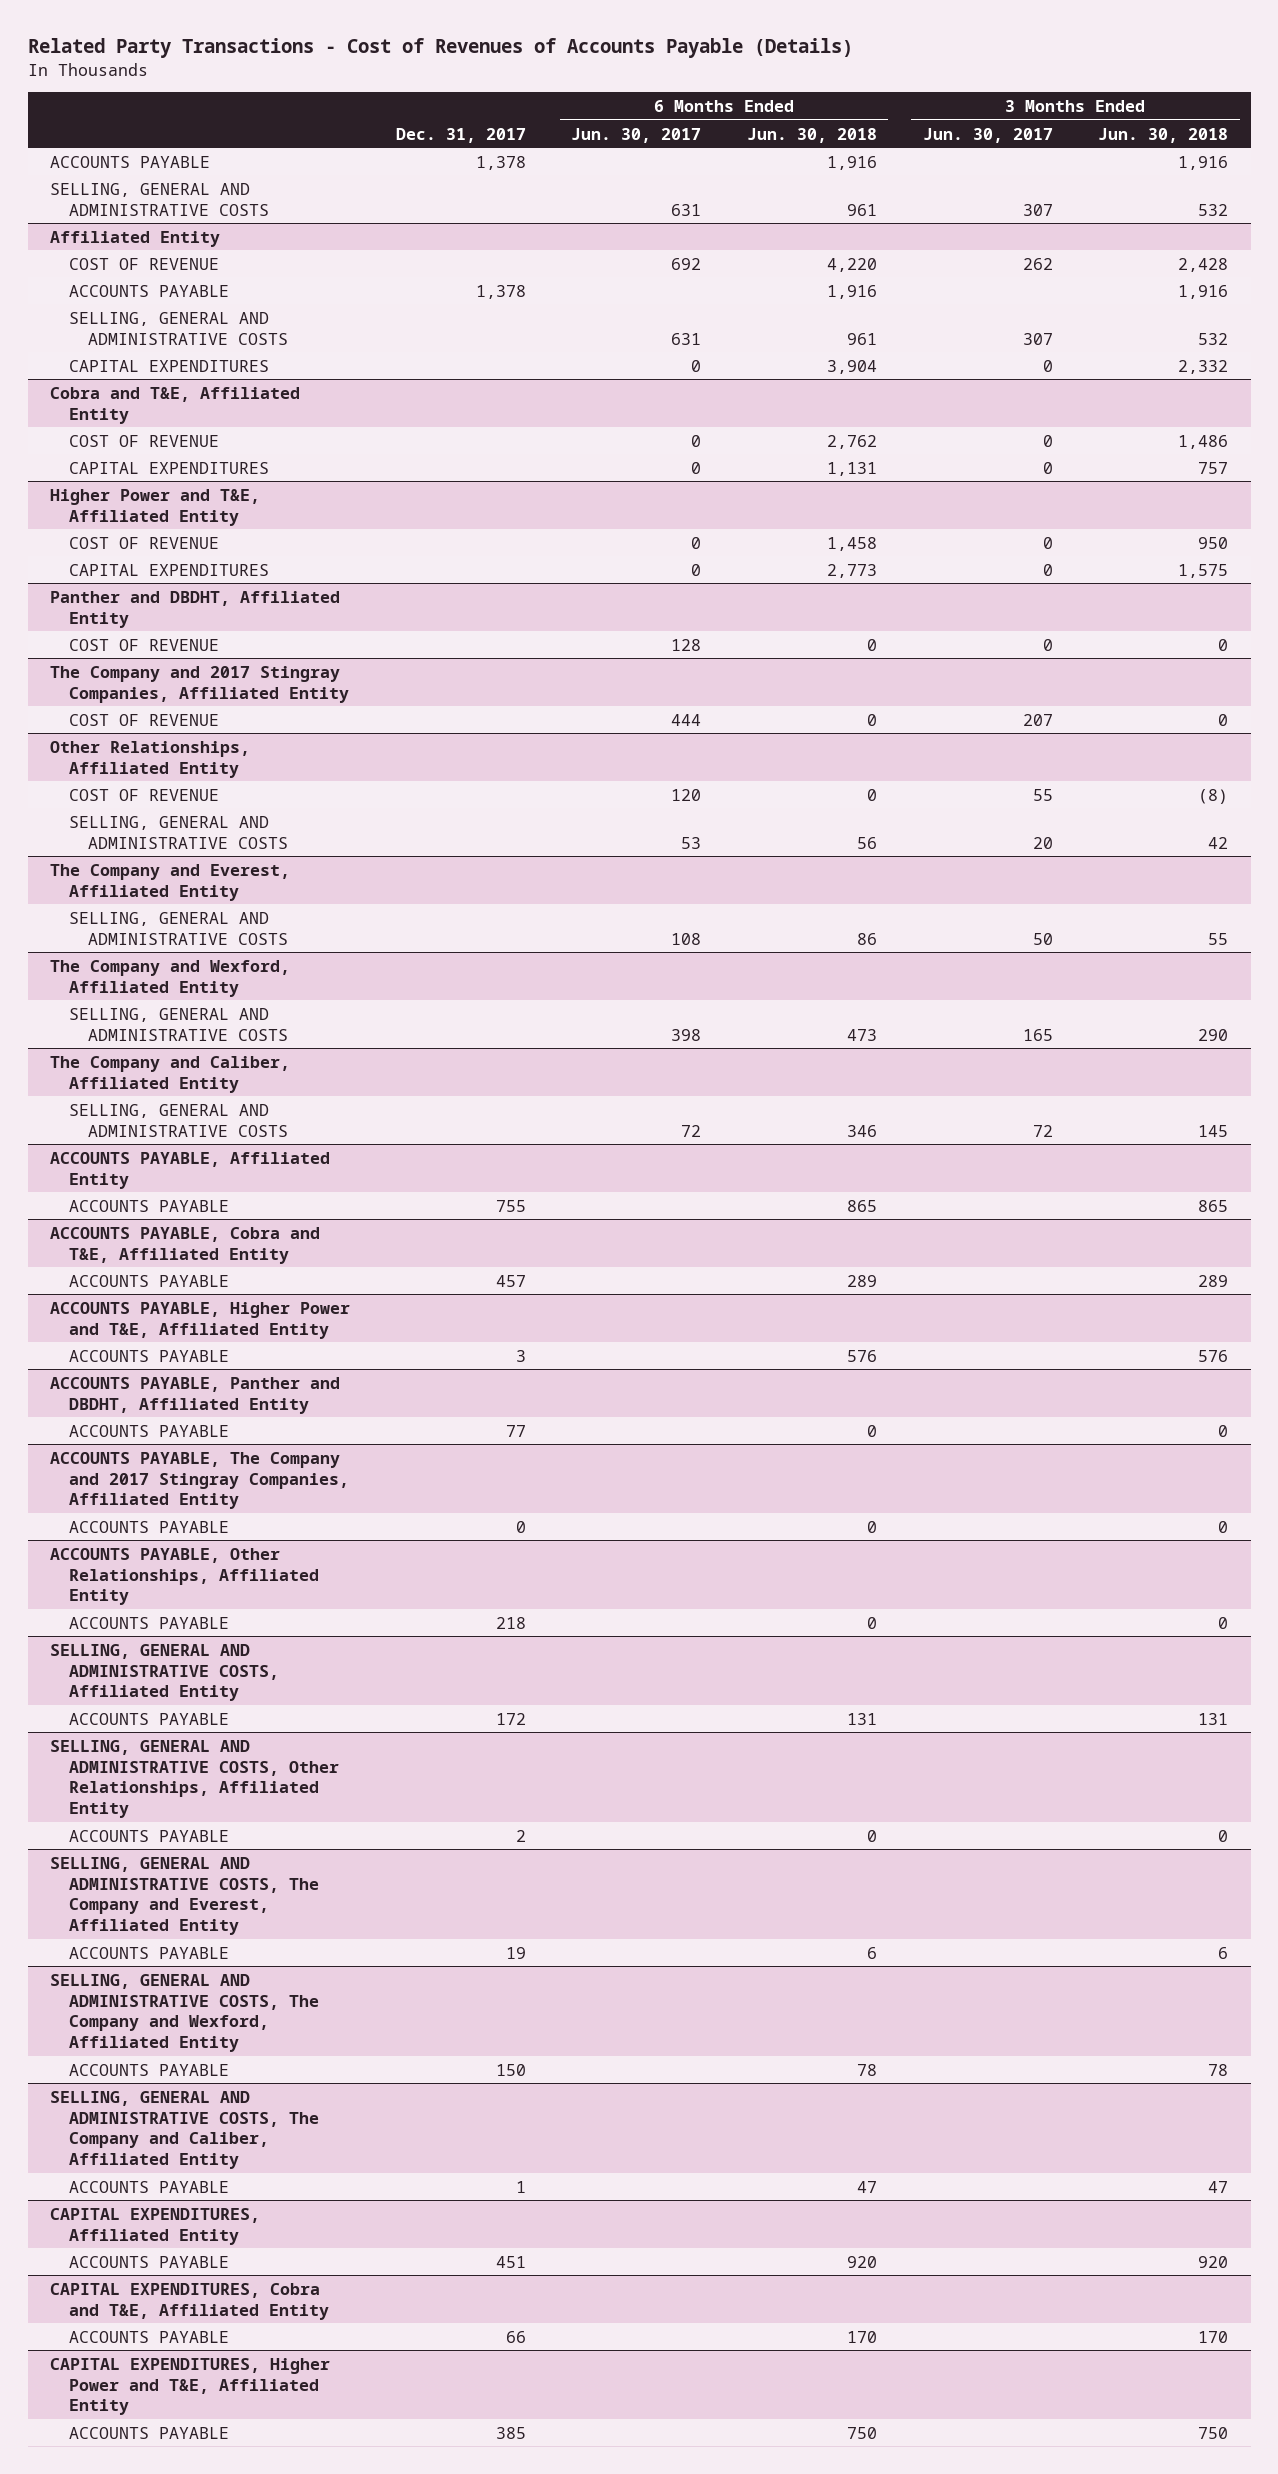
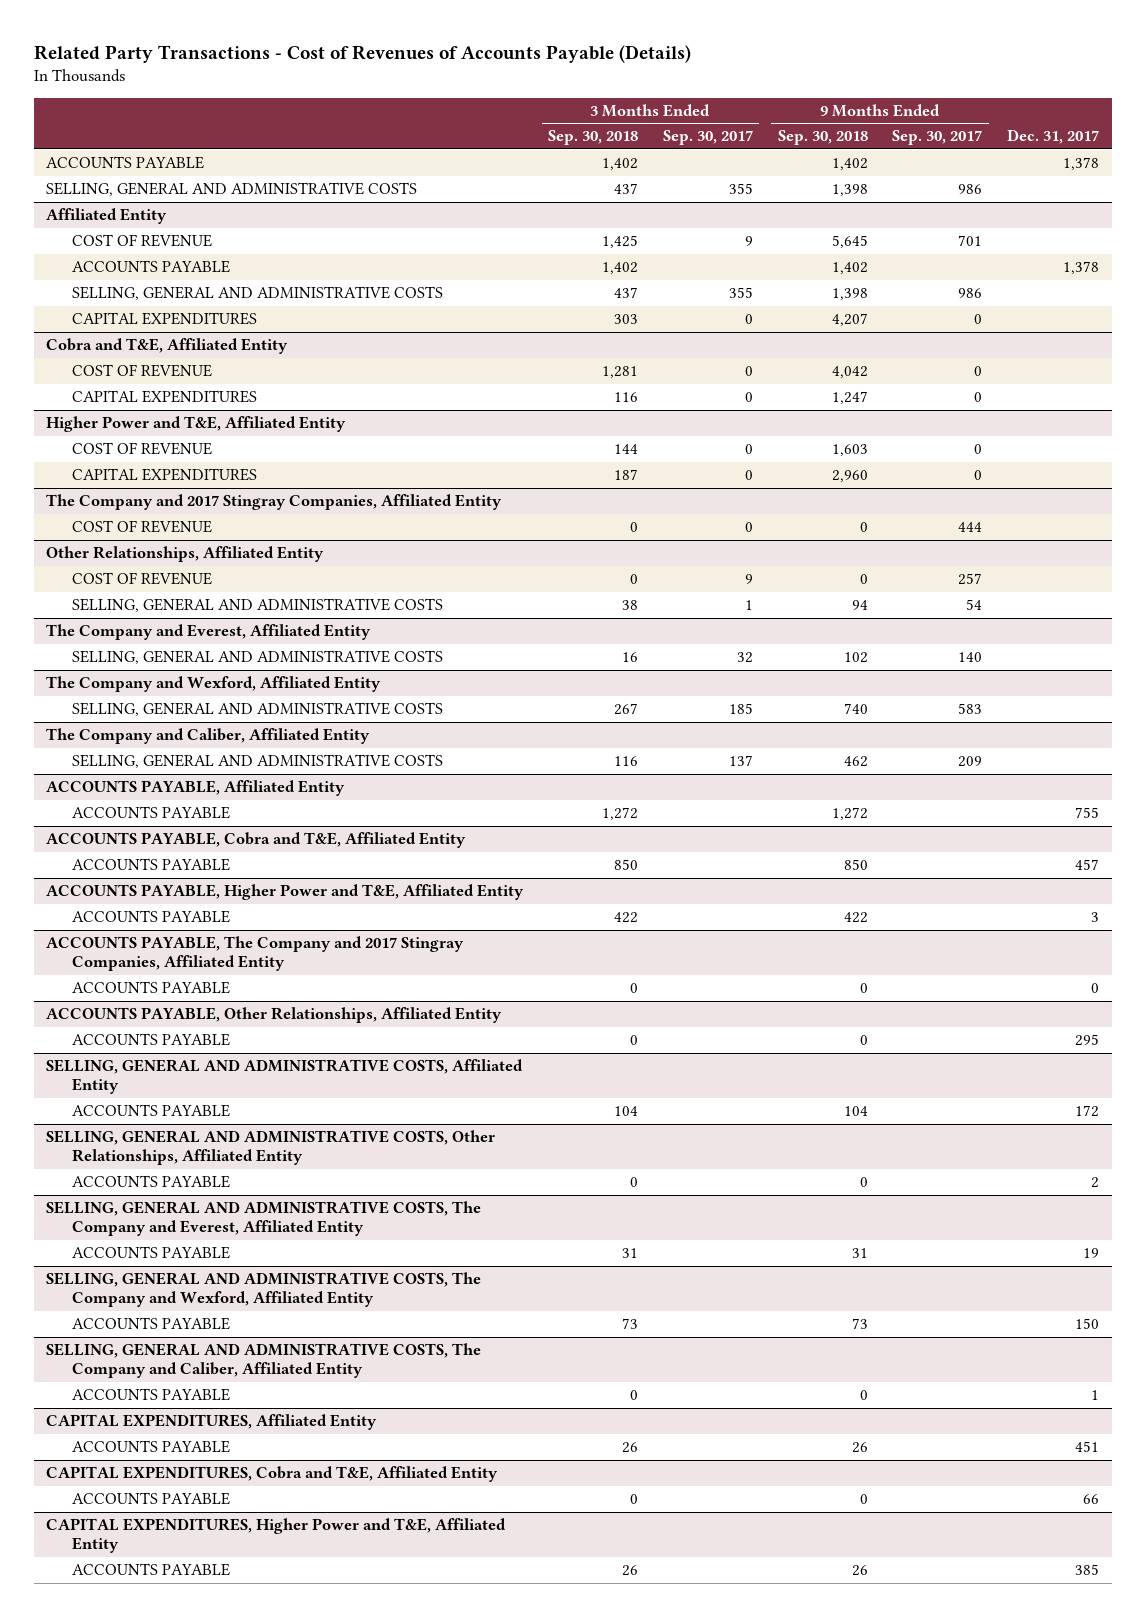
- | Dec. 31, 2017 | 6 Months Ended Jun. 30, 2017 | 6 Months Ended Jun. 30, 2018 | 3 Months Ended Jun. 30, 2017 | 3 Months Ended Jun. 30, 2018
+ | 3 Months Ended Sep. 30, 2018 | 3 Months Ended Sep. 30, 2017 | 9 Months Ended Sep. 30, 2018 | 9 Months Ended Sep. 30, 2017 | Dec. 31, 2017
- Panther and DBDHT, Affiliated Entity
- COST OF REVENUE | | 128 | 0 | 0 | 0
- ACCOUNTS PAYABLE, Panther and DBDHT, Affiliated Entity
- ACCOUNTS PAYABLE | 77 | | 0 | | 0
@ ACCOUNTS PAYABLE, Other Relationships, Affiliated Entity
- ACCOUNTS PAYABLE | 218 | | 0 | | 0
+ ACCOUNTS PAYABLE | 0 | | 0 | | 295

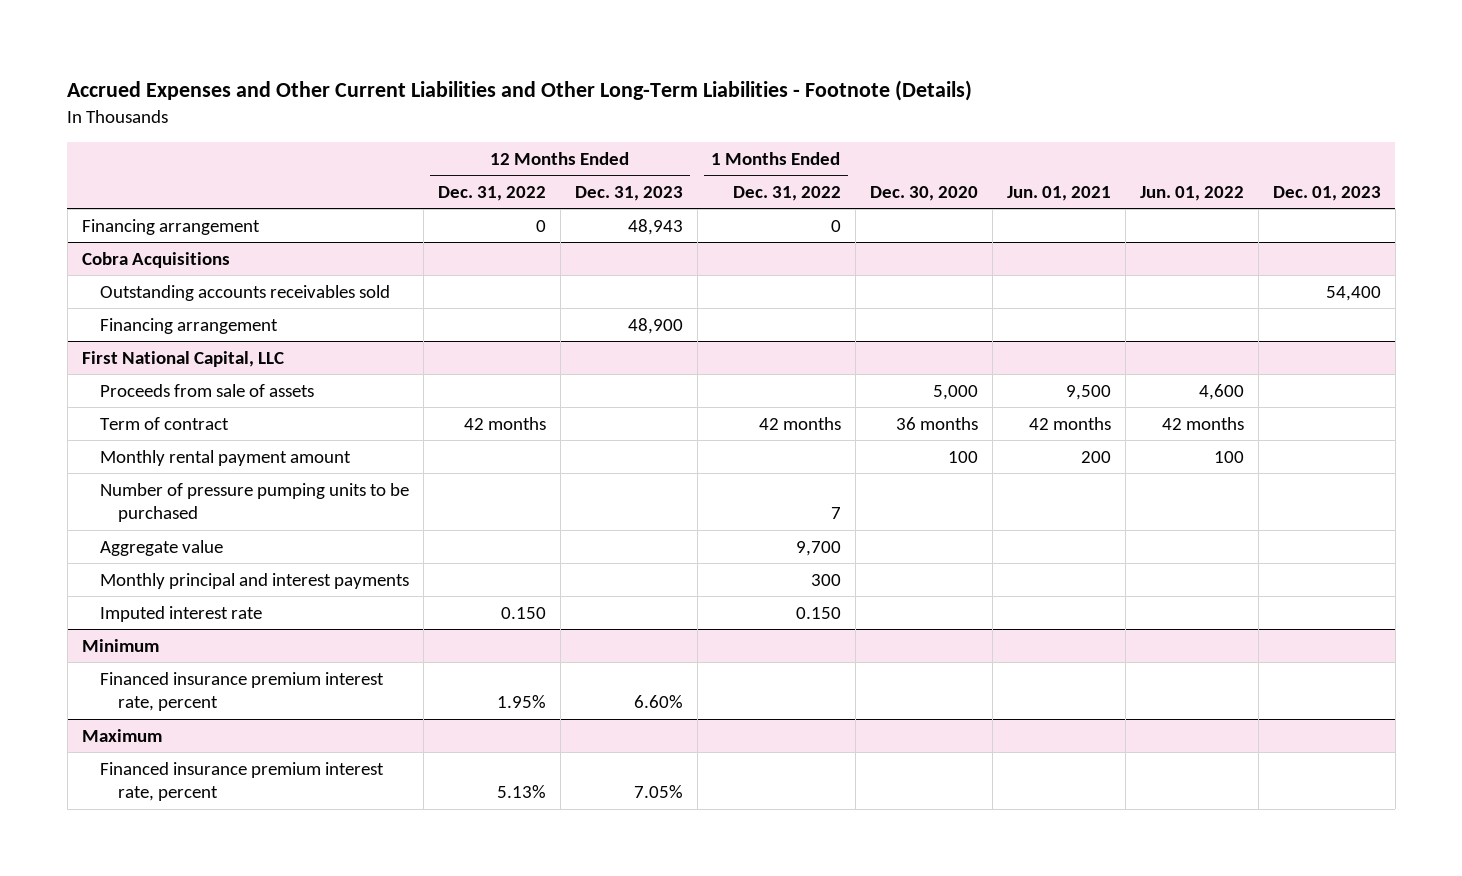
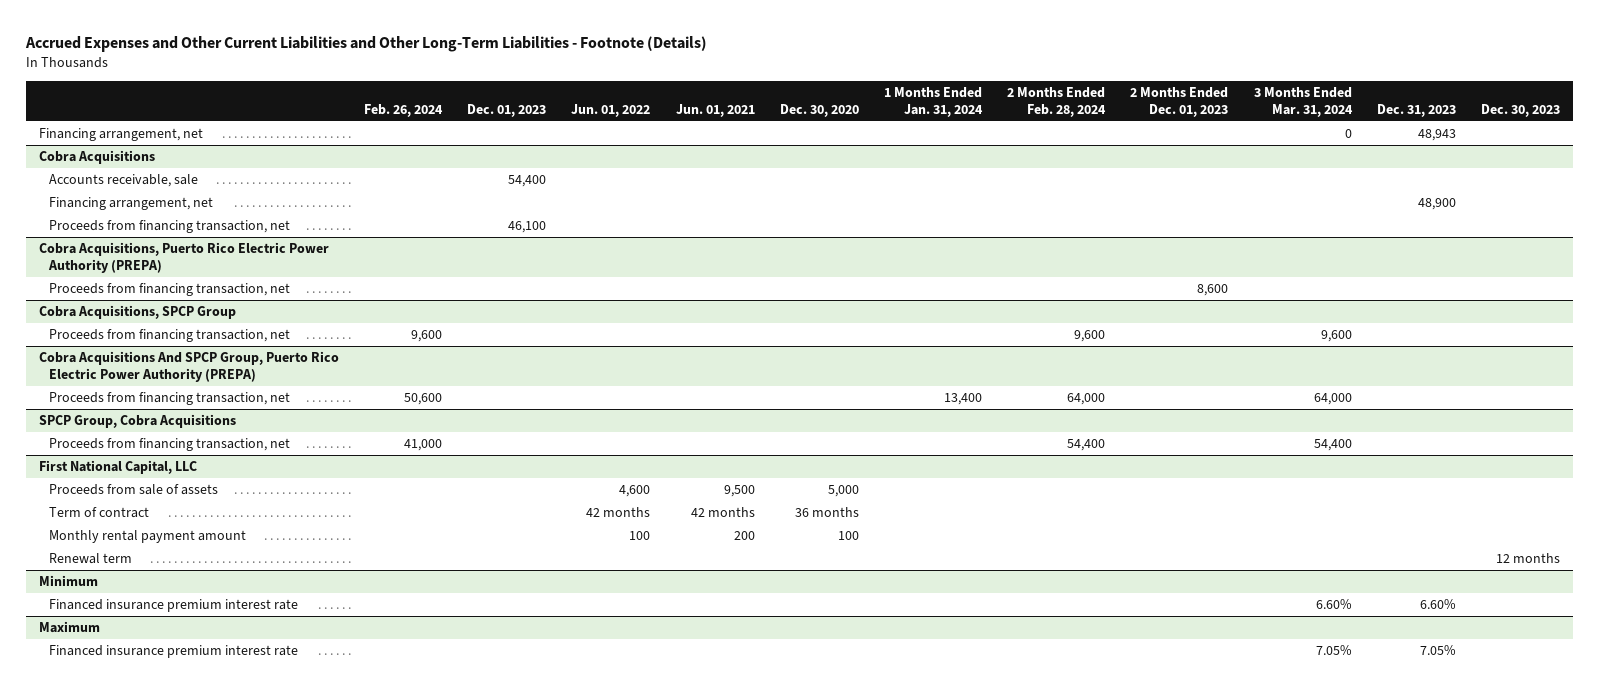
- | 12 Months Ended Dec. 31, 2022 | 12 Months Ended Dec. 31, 2023 | 1 Months Ended Dec. 31, 2022 | Dec. 30, 2020 | Jun. 01, 2021 | Jun. 01, 2022 | Dec. 01, 2023
+ | Feb. 26, 2024 | Dec. 01, 2023 | Jun. 01, 2022 | Jun. 01, 2021 | Dec. 30, 2020 | 1 Months Ended Jan. 31, 2024 | 2 Months Ended Feb. 28, 2024 | 2 Months Ended Dec. 01, 2023 | 3 Months Ended Mar. 31, 2024 | Dec. 31, 2023 | Dec. 30, 2023
- Financing arrangement | 0 | 48,943 | 0 | | | |
+ Financing arrangement, net | | | | | | | | | 0 | 48,943 |
@ Cobra Acquisitions
- Outstanding accounts receivables sold | | | | | | | 54,400
- Financing arrangement | | 48,900 | | | | |
+ Accounts receivable, sale | | 54,400 | | | | | | | | |
+ Financing arrangement, net | | | | | | | | | | 48,900 |
+ Proceeds from financing transaction, net | | 46,100 | | | | | | | | |
+ Cobra Acquisitions, Puerto Rico Electric Power Authority (PREPA)
+ Proceeds from financing transaction, net | | | | | | | | 8,600 | | |
+ Cobra Acquisitions, SPCP Group
+ Proceeds from financing transaction, net | 9,600 | | | | | | 9,600 | | 9,600 | |
+ Cobra Acquisitions And SPCP Group, Puerto Rico Electric Power Authority (PREPA)
+ Proceeds from financing transaction, net | 50,600 | | | | | 13,400 | 64,000 | | 64,000 | |
+ SPCP Group, Cobra Acquisitions
+ Proceeds from financing transaction, net | 41,000 | | | | | | 54,400 | | 54,400 | |
@ First National Capital, LLC
- Number of pressure pumping units to be purchased | | | 7 | | | |
- Aggregate value | | | 9,700 | | | |
- Monthly principal and interest payments | | | 300 | | | |
- Imputed interest rate | 0.150 | | 0.150 | | | |
+ Renewal term | | | | | | | | | | | 12 months
@ Minimum
- Financed insurance premium interest rate, percent | 1.95% | 6.60% | | | | |
+ Financed insurance premium interest rate | | | | | | | | | 6.60% | 6.60% |
@ Maximum
- Financed insurance premium interest rate, percent | 5.13% | 7.05% | | | | |
+ Financed insurance premium interest rate | | | | | | | | | 7.05% | 7.05% |

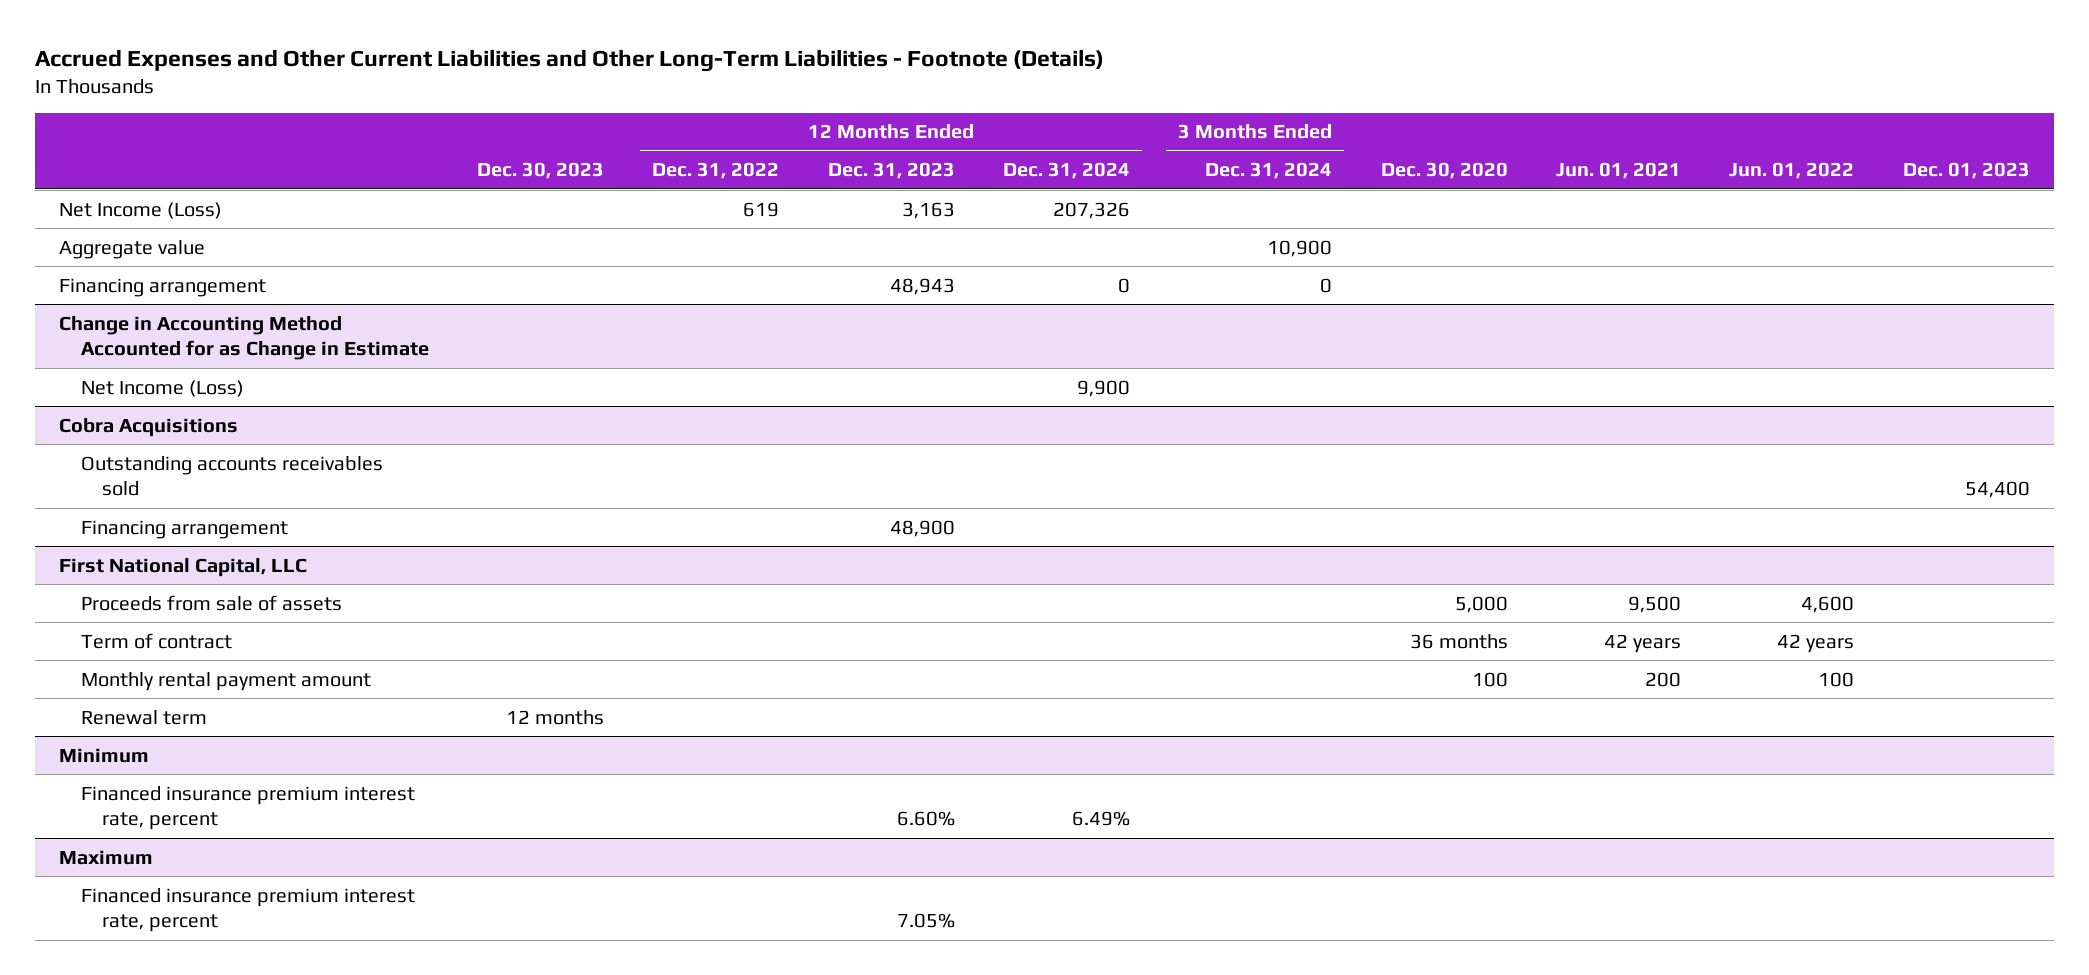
- | Feb. 26, 2024 | Dec. 01, 2023 | Jun. 01, 2022 | Jun. 01, 2021 | Dec. 30, 2020 | 1 Months Ended Jan. 31, 2024 | 2 Months Ended Feb. 28, 2024 | 2 Months Ended Dec. 01, 2023 | 3 Months Ended Mar. 31, 2024 | Dec. 31, 2023 | Dec. 30, 2023
+ | Dec. 30, 2023 | 12 Months Ended Dec. 31, 2022 | 12 Months Ended Dec. 31, 2023 | 12 Months Ended Dec. 31, 2024 | 3 Months Ended Dec. 31, 2024 | Dec. 30, 2020 | Jun. 01, 2021 | Jun. 01, 2022 | Dec. 01, 2023
- Financing arrangement, net | | | | | | | | | 0 | 48,943 |
+ Net Income (Loss) | | 619 | 3,163 | 207,326 | | | | |
+ Aggregate value | | | | | 10,900 | | | |
+ Financing arrangement | | | 48,943 | 0 | 0 | | | |
+ Change in Accounting Method Accounted for as Change in Estimate
+ Net Income (Loss) | | | | 9,900 | | | | |
@ Cobra Acquisitions
- Accounts receivable, sale | | 54,400 | | | | | | | | |
- Financing arrangement, net | | | | | | | | | | 48,900 |
- Proceeds from financing transaction, net | | 46,100 | | | | | | | | |
- Cobra Acquisitions, Puerto Rico Electric Power Authority (PREPA)
- Proceeds from financing transaction, net | | | | | | | | 8,600 | | |
- Cobra Acquisitions, SPCP Group
- Proceeds from financing transaction, net | 9,600 | | | | | | 9,600 | | 9,600 | |
- Cobra Acquisitions And SPCP Group, Puerto Rico Electric Power Authority (PREPA)
- Proceeds from financing transaction, net | 50,600 | | | | | 13,400 | 64,000 | | 64,000 | |
- SPCP Group, Cobra Acquisitions
- Proceeds from financing transaction, net | 41,000 | | | | | | 54,400 | | 54,400 | |
@ Cobra Acquisitions
+ Outstanding accounts receivables sold | | | | | | | | | 54,400
+ Financing arrangement | | | 48,900 | | | | | |
@ First National Capital, LLC
- Term of contract | | | 42 months | 42 months | 36 months | | | | | |
+ Term of contract | | | | | | 36 months | 42 years | 42 years |
@ Minimum
- Financed insurance premium interest rate | | | | | | | | | 6.60% | 6.60% |
+ Financed insurance premium interest rate, percent | | | 6.60% | 6.49% | | | | |
@ Maximum
- Financed insurance premium interest rate | | | | | | | | | 7.05% | 7.05% |
+ Financed insurance premium interest rate, percent | | | 7.05% | | | | | |

